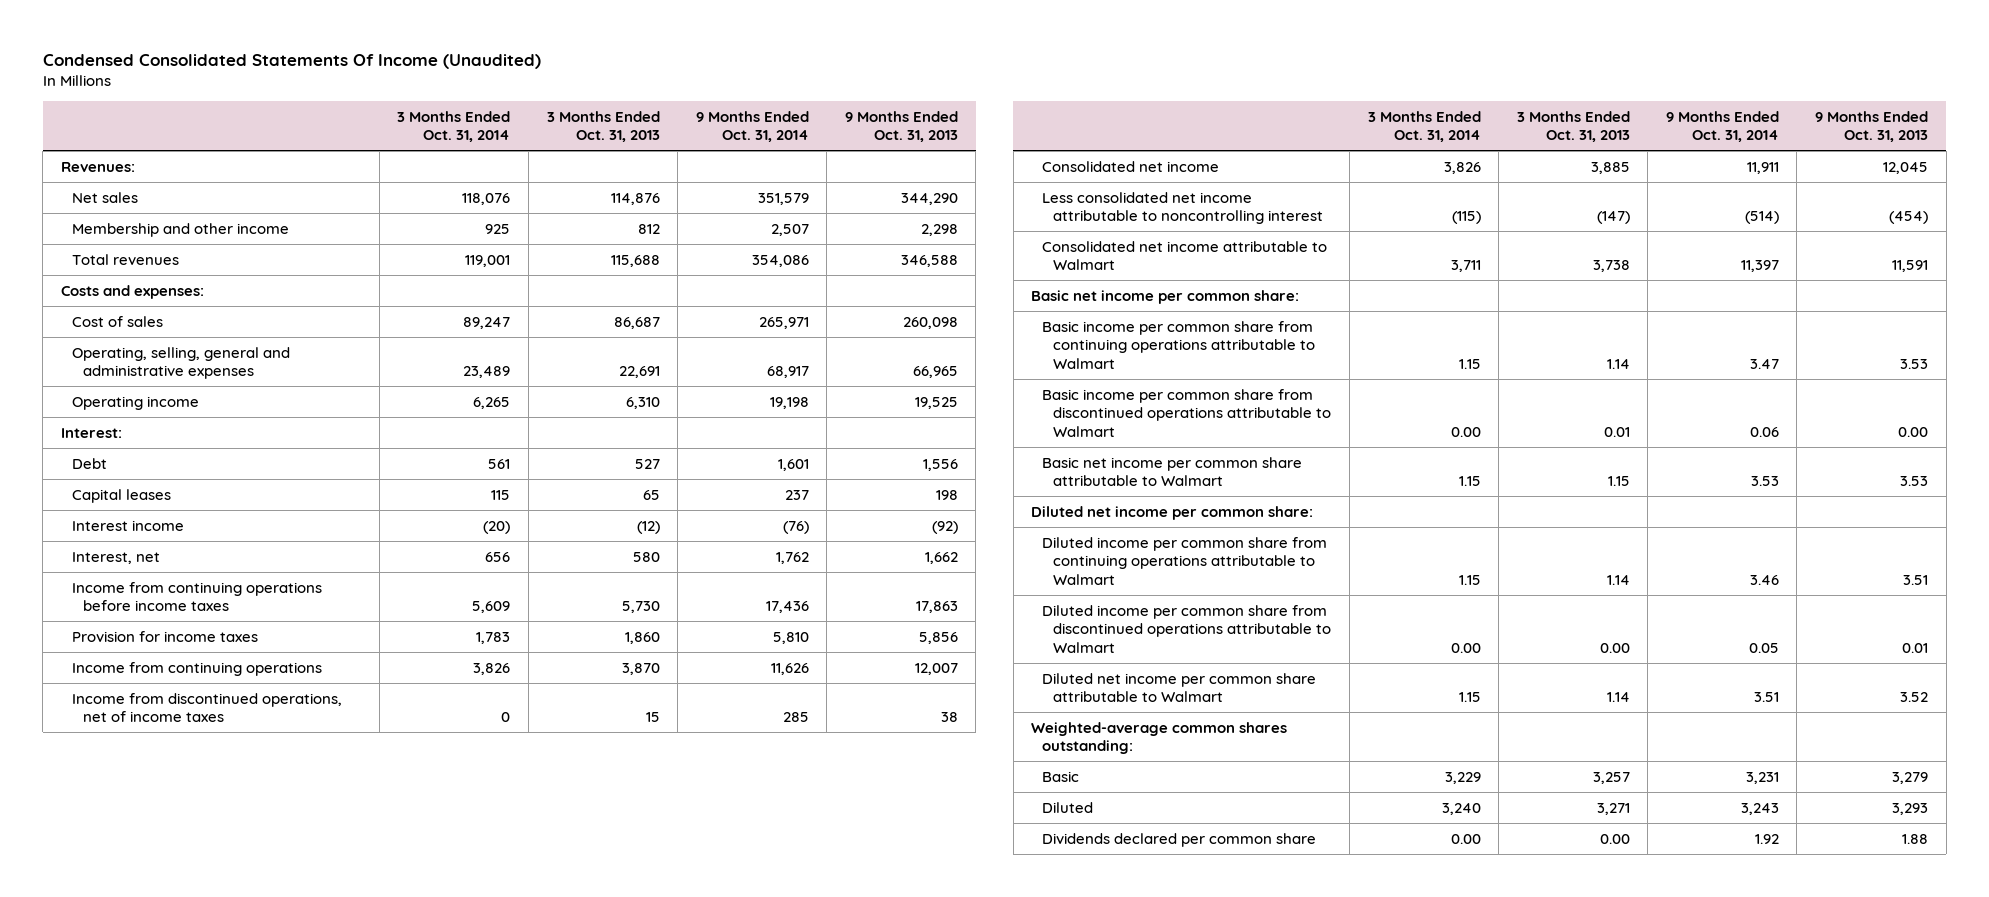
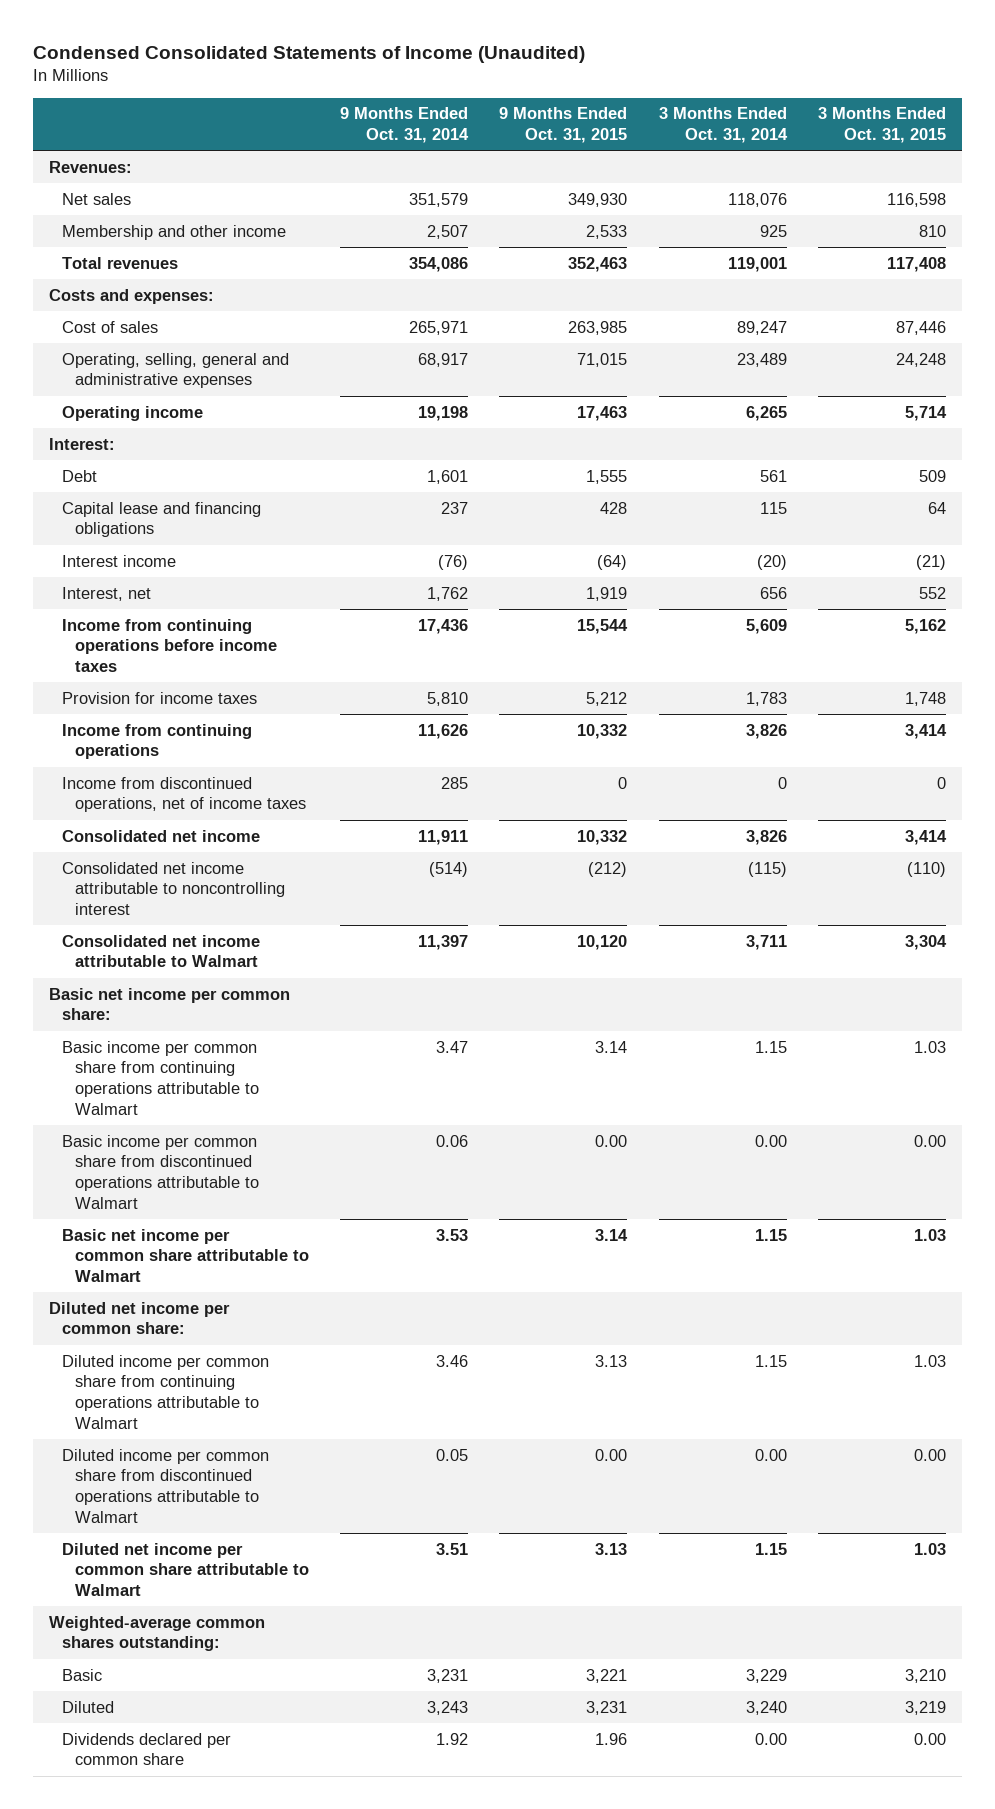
- Condensed Consolidated Statements Of Income (Unaudited)
+ Condensed Consolidated Statements of Income (Unaudited)
- | 3 Months Ended Oct. 31, 2014 | 3 Months Ended Oct. 31, 2013 | 9 Months Ended Oct. 31, 2014 | 9 Months Ended Oct. 31, 2013
+ | 9 Months Ended Oct. 31, 2014 | 9 Months Ended Oct. 31, 2015 | 3 Months Ended Oct. 31, 2014 | 3 Months Ended Oct. 31, 2015
- Capital leases | 115 | 65 | 237 | 198
+ Capital lease and financing obligations | 237 | 428 | 115 | 64
- Less consolidated net income attributable to noncontrolling interest | (115) | (147) | (514) | (454)
+ Consolidated net income attributable to noncontrolling interest | (514) | (212) | (115) | (110)

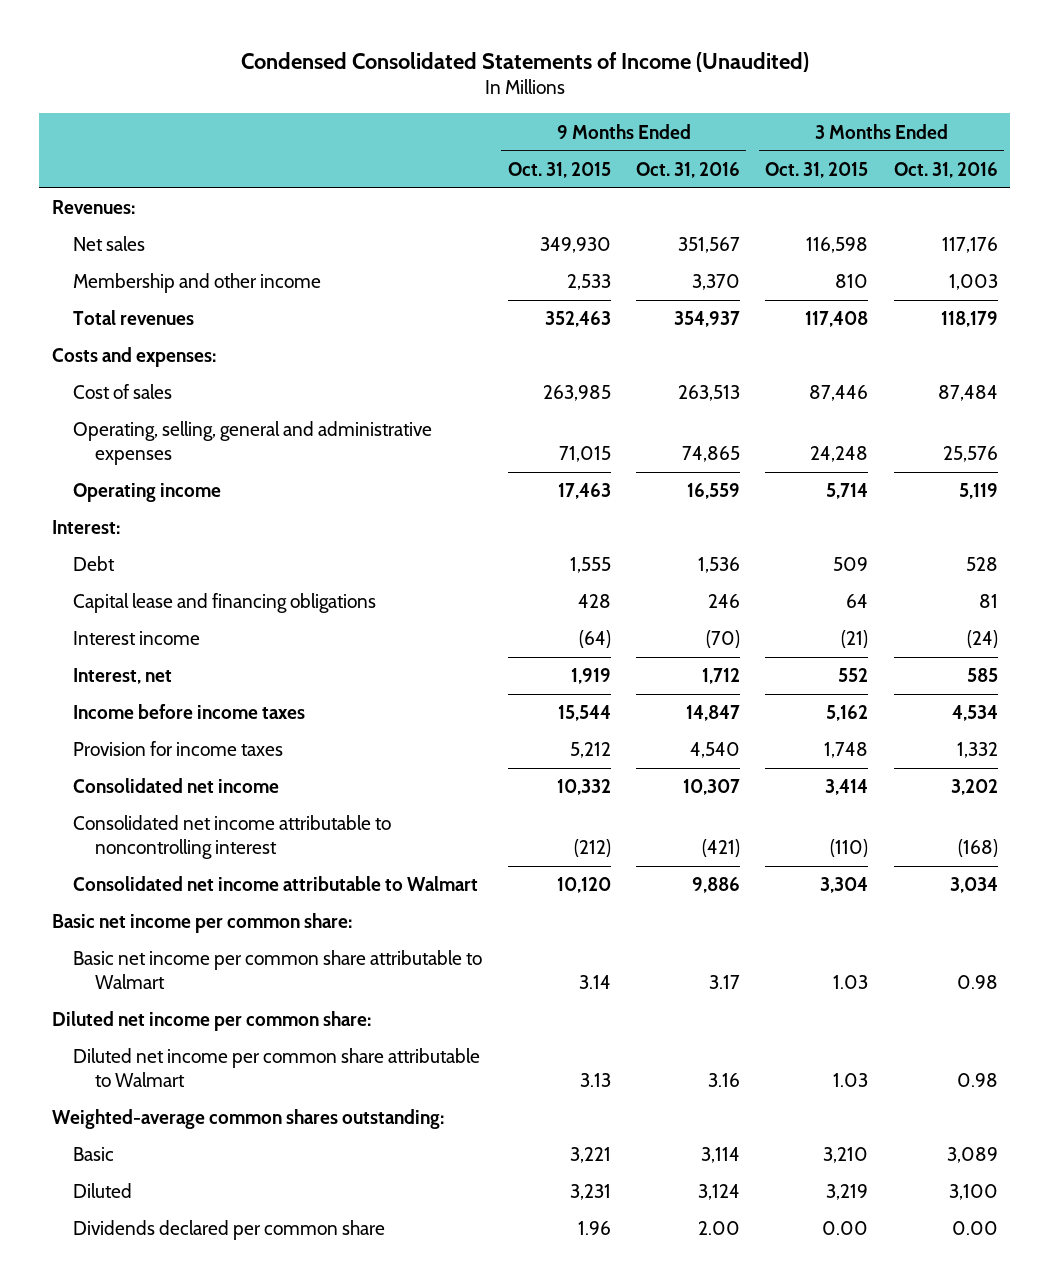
- | 9 Months Ended Oct. 31, 2014 | 9 Months Ended Oct. 31, 2015 | 3 Months Ended Oct. 31, 2014 | 3 Months Ended Oct. 31, 2015
+ | 9 Months Ended Oct. 31, 2015 | 9 Months Ended Oct. 31, 2016 | 3 Months Ended Oct. 31, 2015 | 3 Months Ended Oct. 31, 2016
- Income from continuing operations before income taxes | 17,436 | 15,544 | 5,609 | 5,162
+ Income before income taxes | 15,544 | 14,847 | 5,162 | 4,534
- Income from continuing operations | 11,626 | 10,332 | 3,826 | 3,414
- Income from discontinued operations, net of income taxes | 285 | 0 | 0 | 0
- Basic income per common share from continuing operations attributable to Walmart | 3.47 | 3.14 | 1.15 | 1.03
- Basic income per common share from discontinued operations attributable to Walmart | 0.06 | 0.00 | 0.00 | 0.00
- Diluted income per common share from continuing operations attributable to Walmart | 3.46 | 3.13 | 1.15 | 1.03
- Diluted income per common share from discontinued operations attributable to Walmart | 0.05 | 0.00 | 0.00 | 0.00

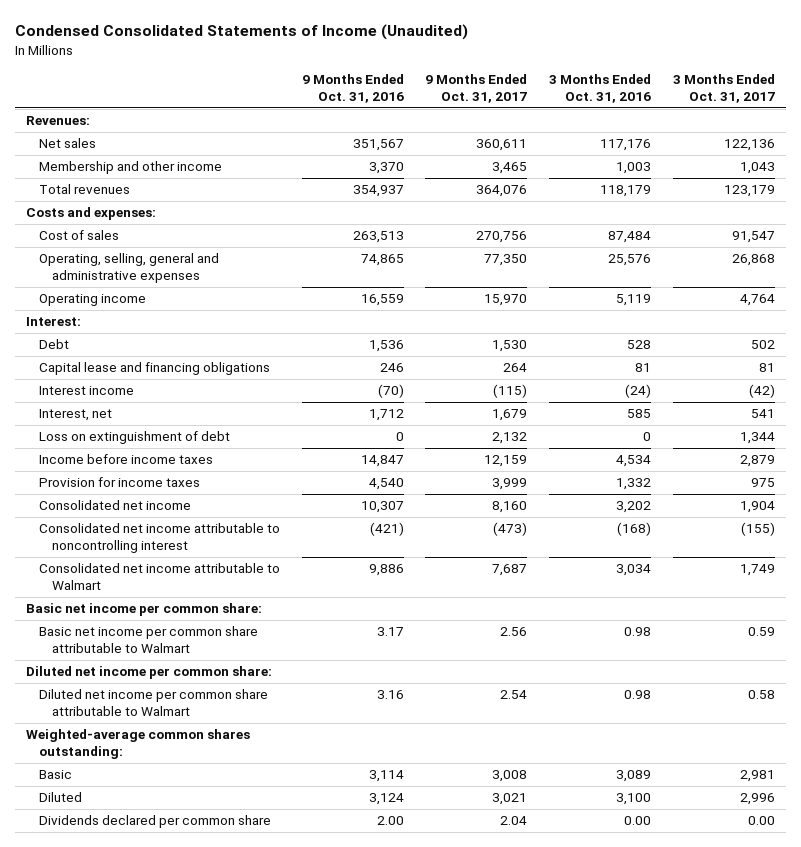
- | 9 Months Ended Oct. 31, 2015 | 9 Months Ended Oct. 31, 2016 | 3 Months Ended Oct. 31, 2015 | 3 Months Ended Oct. 31, 2016
+ | 9 Months Ended Oct. 31, 2016 | 9 Months Ended Oct. 31, 2017 | 3 Months Ended Oct. 31, 2016 | 3 Months Ended Oct. 31, 2017
+ Loss on extinguishment of debt | 0 | 2,132 | 0 | 1,344

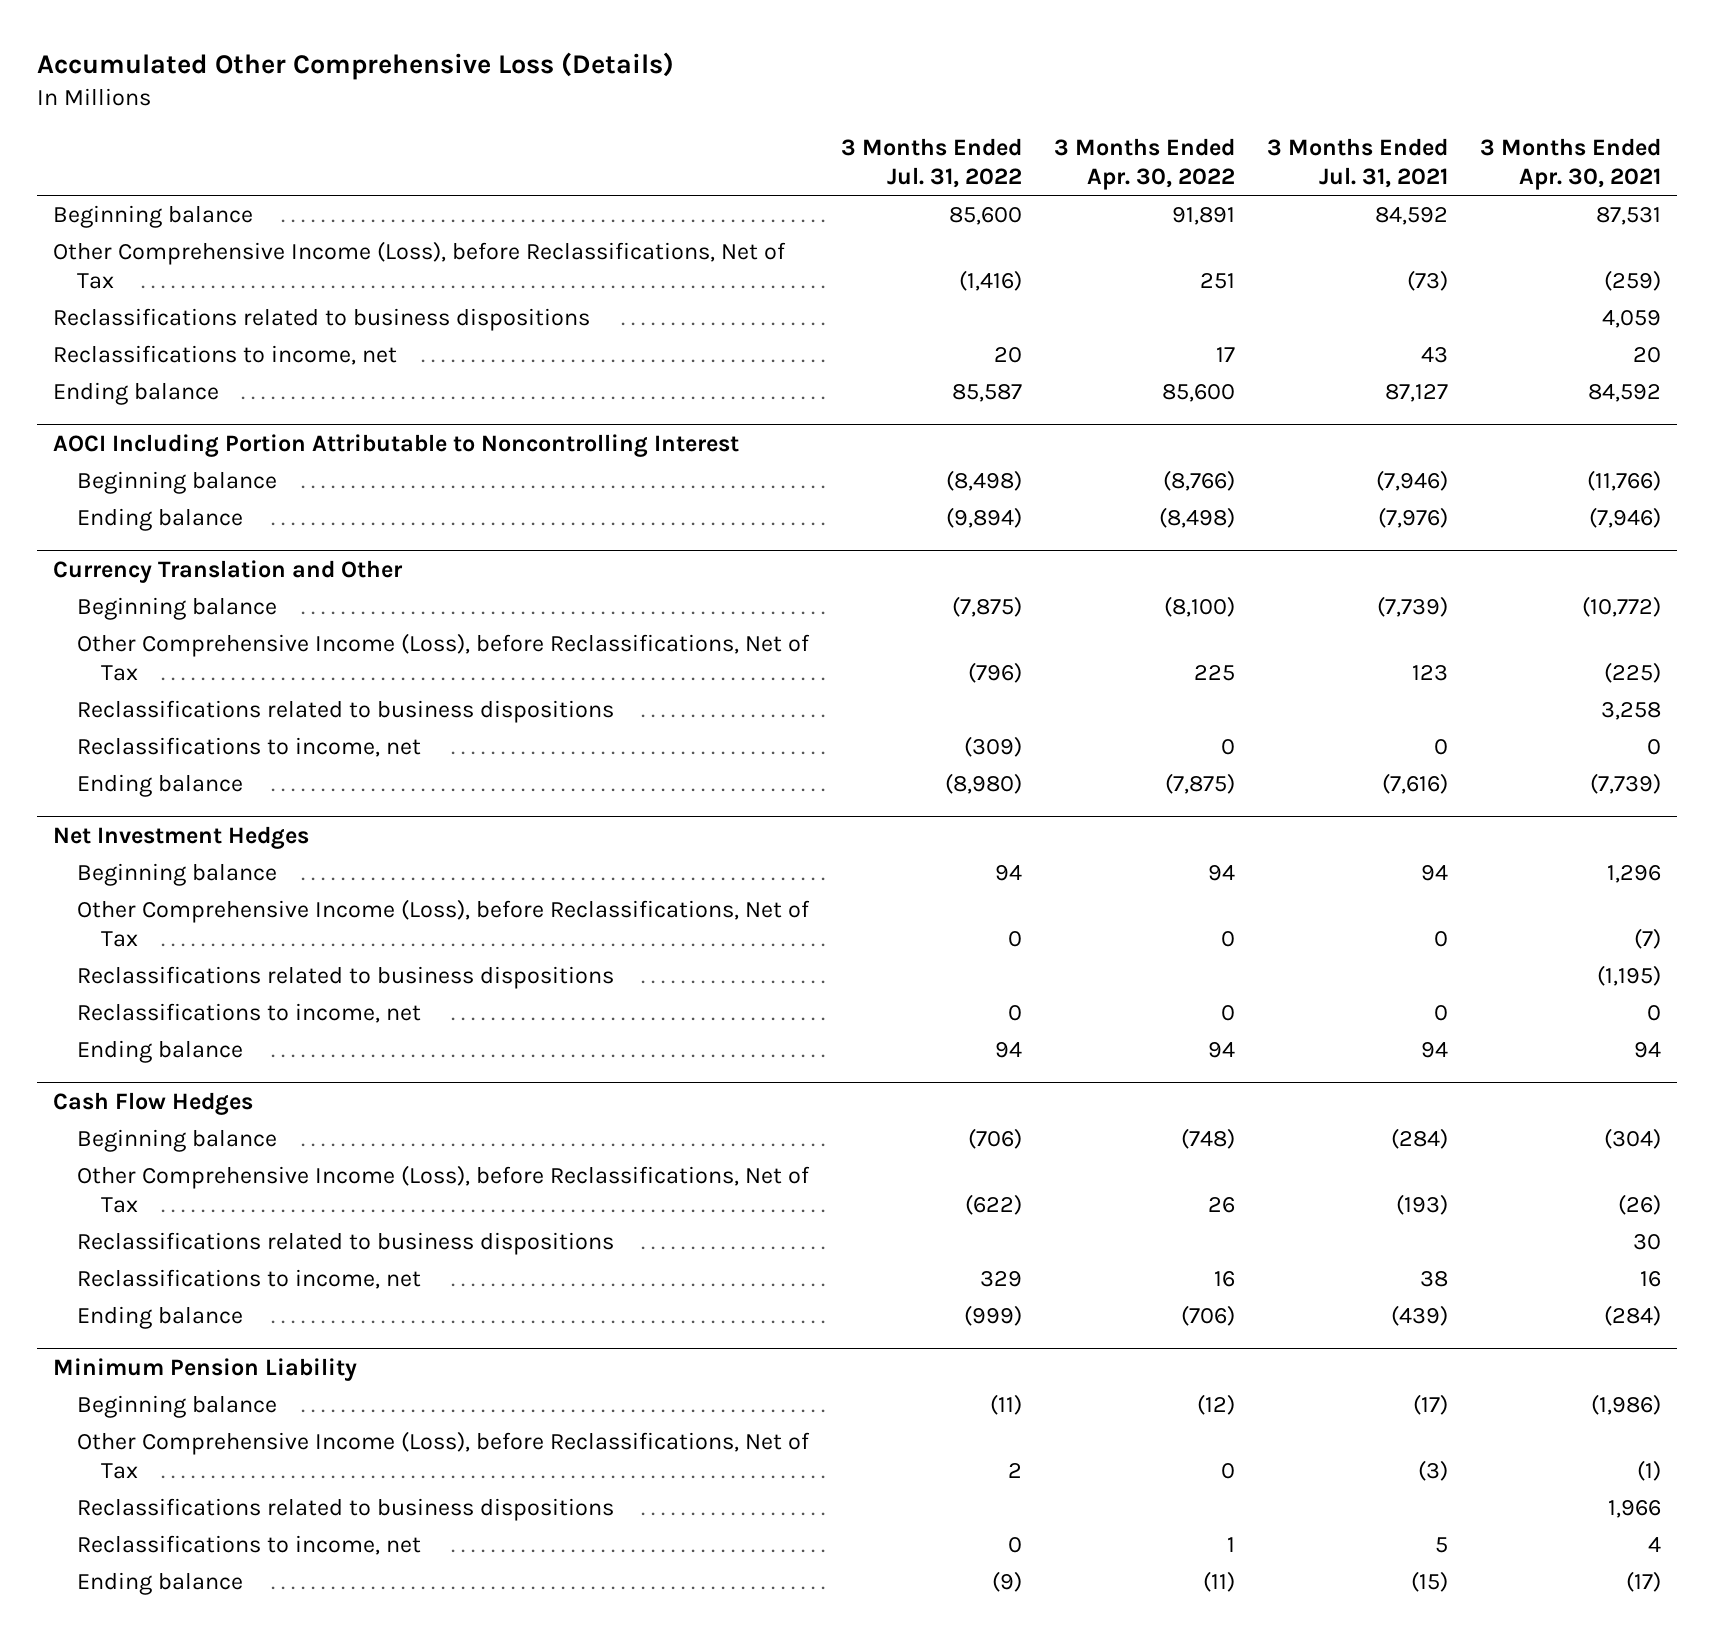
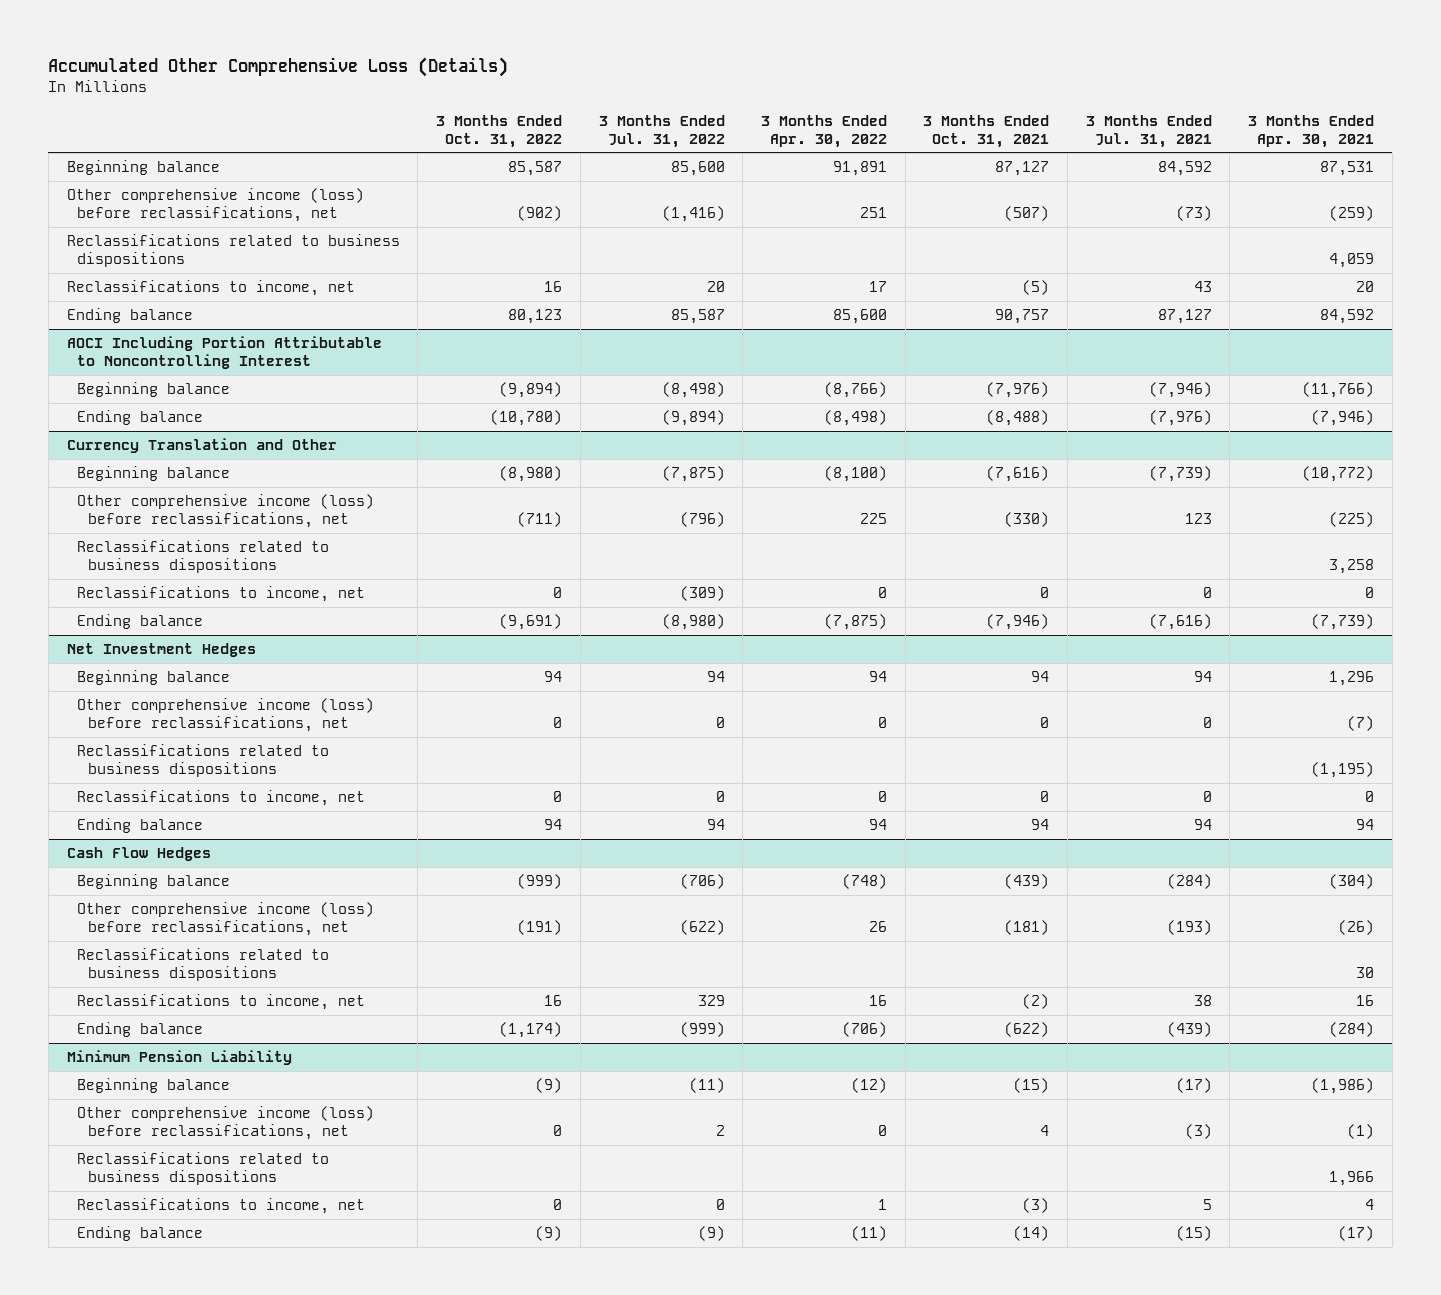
- | 3 Months Ended Jul. 31, 2022 | 3 Months Ended Apr. 30, 2022 | 3 Months Ended Jul. 31, 2021 | 3 Months Ended Apr. 30, 2021
+ | 3 Months Ended Oct. 31, 2022 | 3 Months Ended Jul. 31, 2022 | 3 Months Ended Apr. 30, 2022 | 3 Months Ended Oct. 31, 2021 | 3 Months Ended Jul. 31, 2021 | 3 Months Ended Apr. 30, 2021
- Other Comprehensive Income (Loss), before Reclassifications, Net of Tax | (1,416) | 251 | (73) | (259)
+ Other comprehensive income (loss) before reclassifications, net | (902) | (1,416) | 251 | (507) | (73) | (259)
@ Currency Translation and Other
- Other Comprehensive Income (Loss), before Reclassifications, Net of Tax | (796) | 225 | 123 | (225)
+ Other comprehensive income (loss) before reclassifications, net | (711) | (796) | 225 | (330) | 123 | (225)
@ Net Investment Hedges
- Other Comprehensive Income (Loss), before Reclassifications, Net of Tax | 0 | 0 | 0 | (7)
+ Other comprehensive income (loss) before reclassifications, net | 0 | 0 | 0 | 0 | 0 | (7)
@ Cash Flow Hedges
- Other Comprehensive Income (Loss), before Reclassifications, Net of Tax | (622) | 26 | (193) | (26)
+ Other comprehensive income (loss) before reclassifications, net | (191) | (622) | 26 | (181) | (193) | (26)
@ Minimum Pension Liability
- Other Comprehensive Income (Loss), before Reclassifications, Net of Tax | 2 | 0 | (3) | (1)
+ Other comprehensive income (loss) before reclassifications, net | 0 | 2 | 0 | 4 | (3) | (1)

